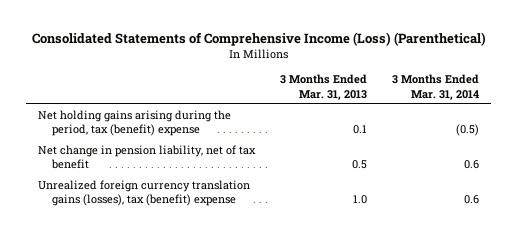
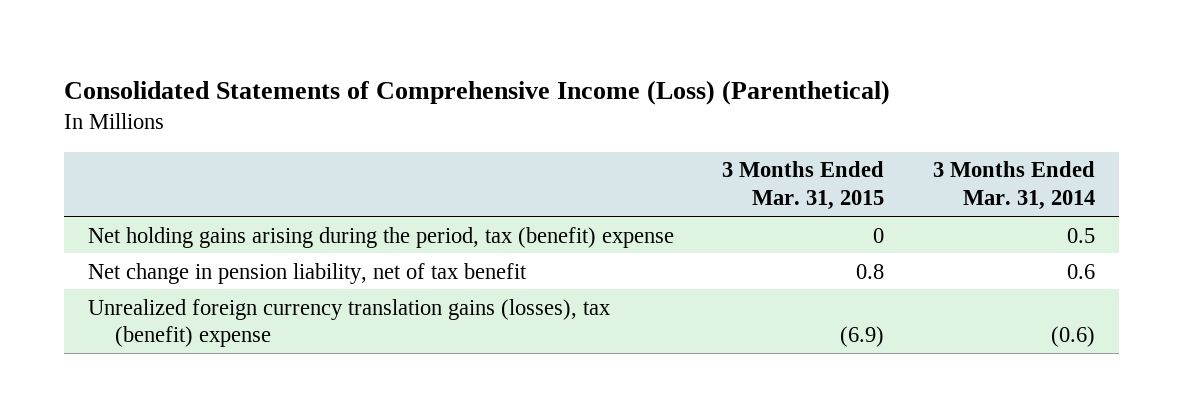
- | 3 Months Ended Mar. 31, 2013 | 3 Months Ended Mar. 31, 2014
+ | 3 Months Ended Mar. 31, 2015 | 3 Months Ended Mar. 31, 2014
- Net holding gains arising during the period, tax (benefit) expense | 0.1 | (0.5)
+ Net holding gains arising during the period, tax (benefit) expense | 0 | 0.5
- Unrealized foreign currency translation gains (losses), tax (benefit) expense | 1.0 | 0.6
+ Unrealized foreign currency translation gains (losses), tax (benefit) expense | (6.9) | (0.6)

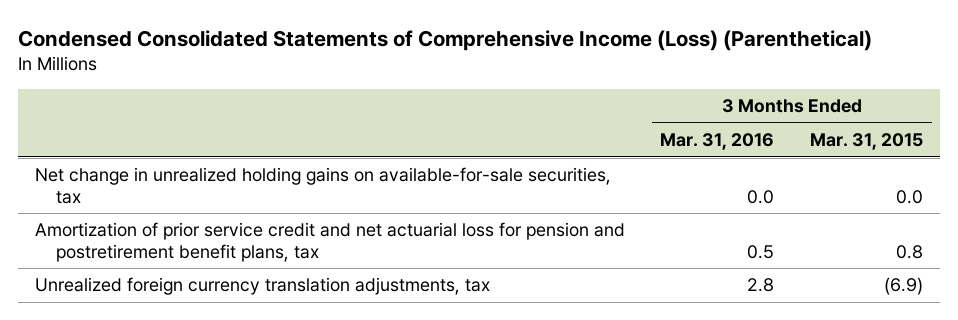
- Consolidated Statements of Comprehensive Income (Loss) (Parenthetical)
+ Condensed Consolidated Statements of Comprehensive Income (Loss) (Parenthetical)
- | 3 Months Ended Mar. 31, 2015 | 3 Months Ended Mar. 31, 2014
+ | 3 Months Ended Mar. 31, 2016 | 3 Months Ended Mar. 31, 2015
- Net holding gains arising during the period, tax (benefit) expense | 0 | 0.5
- Net change in pension liability, net of tax benefit | 0.8 | 0.6
- Unrealized foreign currency translation gains (losses), tax (benefit) expense | (6.9) | (0.6)
+ Net change in unrealized holding gains on available-for-sale securities, tax | 0.0 | 0.0
+ Amortization of prior service credit and net actuarial loss for pension and postretirement benefit plans, tax | 0.5 | 0.8
+ Unrealized foreign currency translation adjustments, tax | 2.8 | (6.9)

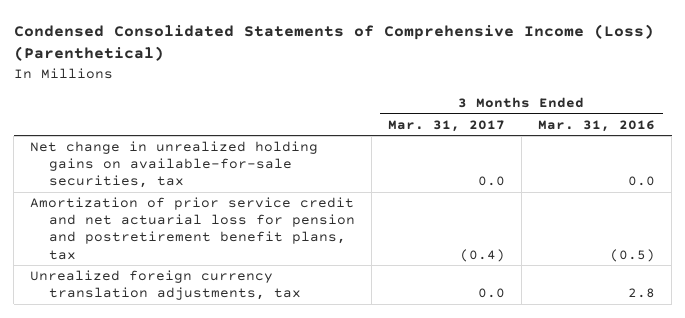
- | 3 Months Ended Mar. 31, 2016 | 3 Months Ended Mar. 31, 2015
+ | 3 Months Ended Mar. 31, 2017 | 3 Months Ended Mar. 31, 2016
- Amortization of prior service credit and net actuarial loss for pension and postretirement benefit plans, tax | 0.5 | 0.8
+ Amortization of prior service credit and net actuarial loss for pension and postretirement benefit plans, tax | (0.4) | (0.5)

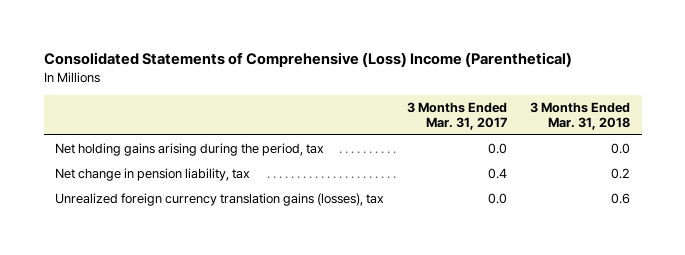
- Condensed Consolidated Statements of Comprehensive Income (Loss) (Parenthetical)
+ Consolidated Statements of Comprehensive (Loss) Income (Parenthetical)
- | 3 Months Ended Mar. 31, 2017 | 3 Months Ended Mar. 31, 2016
+ | 3 Months Ended Mar. 31, 2017 | 3 Months Ended Mar. 31, 2018
- Net change in unrealized holding gains on available-for-sale securities, tax | 0.0 | 0.0
- Amortization of prior service credit and net actuarial loss for pension and postretirement benefit plans, tax | (0.4) | (0.5)
- Unrealized foreign currency translation adjustments, tax | 0.0 | 2.8
+ Net holding gains arising during the period, tax | 0.0 | 0.0
+ Net change in pension liability, tax | 0.4 | 0.2
+ Unrealized foreign currency translation gains (losses), tax | 0.0 | 0.6

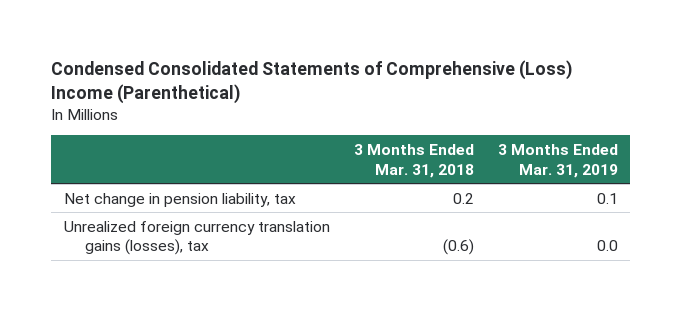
- Consolidated Statements of Comprehensive (Loss) Income (Parenthetical)
+ Condensed Consolidated Statements of Comprehensive (Loss) Income (Parenthetical)
- | 3 Months Ended Mar. 31, 2017 | 3 Months Ended Mar. 31, 2018
+ | 3 Months Ended Mar. 31, 2018 | 3 Months Ended Mar. 31, 2019
- Net holding gains arising during the period, tax | 0.0 | 0.0
- Unrealized foreign currency translation gains (losses), tax | 0.0 | 0.6
+ Unrealized foreign currency translation gains (losses), tax | (0.6) | 0.0

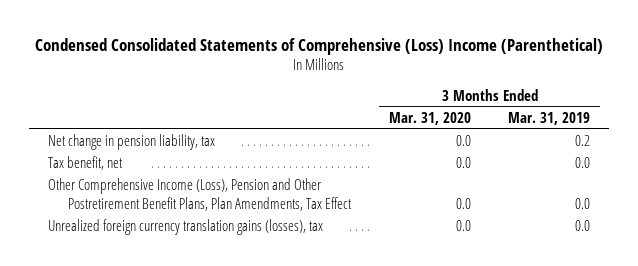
- | 3 Months Ended Mar. 31, 2018 | 3 Months Ended Mar. 31, 2019
+ | 3 Months Ended Mar. 31, 2020 | 3 Months Ended Mar. 31, 2019
- Net change in pension liability, tax | 0.2 | 0.1
+ Net change in pension liability, tax | 0.0 | 0.2
+ Tax benefit, net | 0.0 | 0.0
+ Other Comprehensive Income (Loss), Pension and Other Postretirement Benefit Plans, Plan Amendments, Tax Effect | 0.0 | 0.0

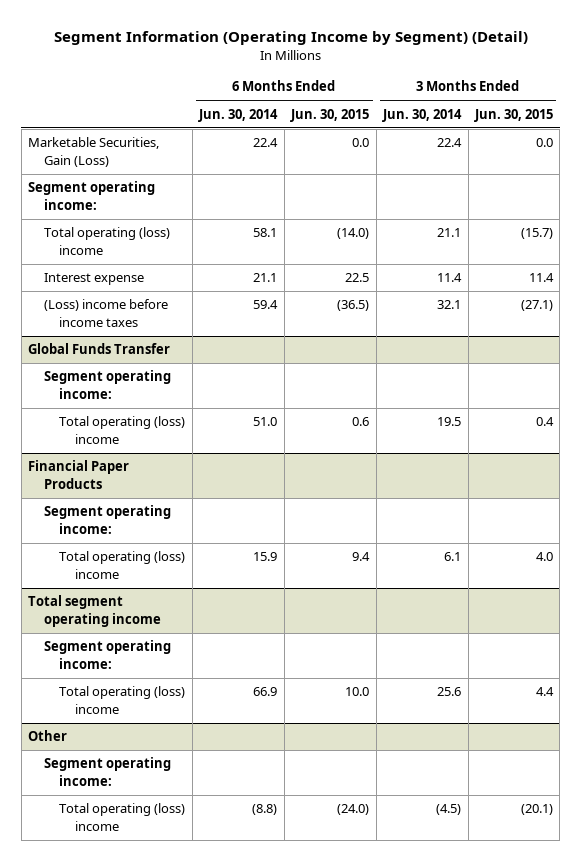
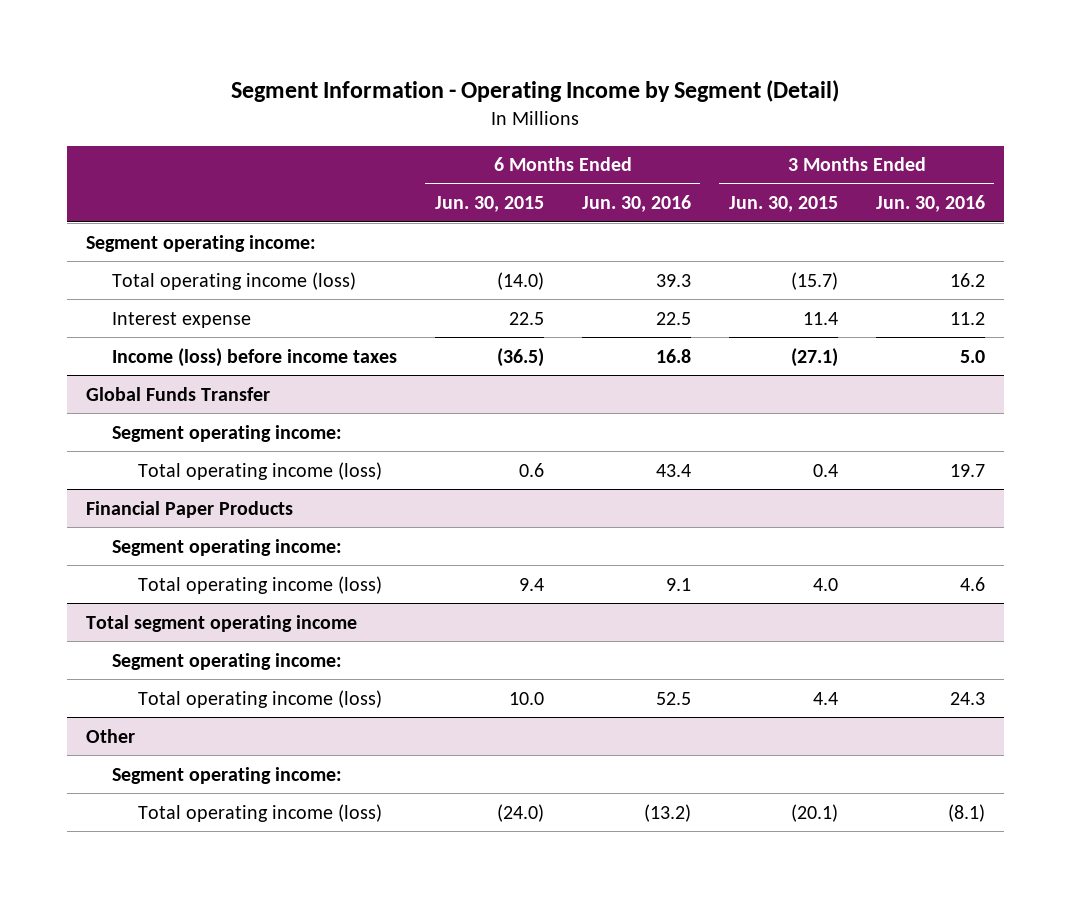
- Segment Information (Operating Income by Segment) (Detail)
+ Segment Information - Operating Income by Segment (Detail)
- | 6 Months Ended Jun. 30, 2014 | 6 Months Ended Jun. 30, 2015 | 3 Months Ended Jun. 30, 2014 | 3 Months Ended Jun. 30, 2015
+ | 6 Months Ended Jun. 30, 2015 | 6 Months Ended Jun. 30, 2016 | 3 Months Ended Jun. 30, 2015 | 3 Months Ended Jun. 30, 2016
- Marketable Securities, Gain (Loss) | 22.4 | 0.0 | 22.4 | 0.0
- Total operating (loss) income | 58.1 | (14.0) | 21.1 | (15.7)
+ Total operating income (loss) | (14.0) | 39.3 | (15.7) | 16.2
- (Loss) income before income taxes | 59.4 | (36.5) | 32.1 | (27.1)
+ Income (loss) before income taxes | (36.5) | 16.8 | (27.1) | 5.0
@ Global Funds Transfer
- Total operating (loss) income | 51.0 | 0.6 | 19.5 | 0.4
+ Total operating income (loss) | 0.6 | 43.4 | 0.4 | 19.7
@ Financial Paper Products
- Total operating (loss) income | 15.9 | 9.4 | 6.1 | 4.0
+ Total operating income (loss) | 9.4 | 9.1 | 4.0 | 4.6
@ Total segment operating income
- Total operating (loss) income | 66.9 | 10.0 | 25.6 | 4.4
+ Total operating income (loss) | 10.0 | 52.5 | 4.4 | 24.3
@ Other
- Total operating (loss) income | (8.8) | (24.0) | (4.5) | (20.1)
+ Total operating income (loss) | (24.0) | (13.2) | (20.1) | (8.1)

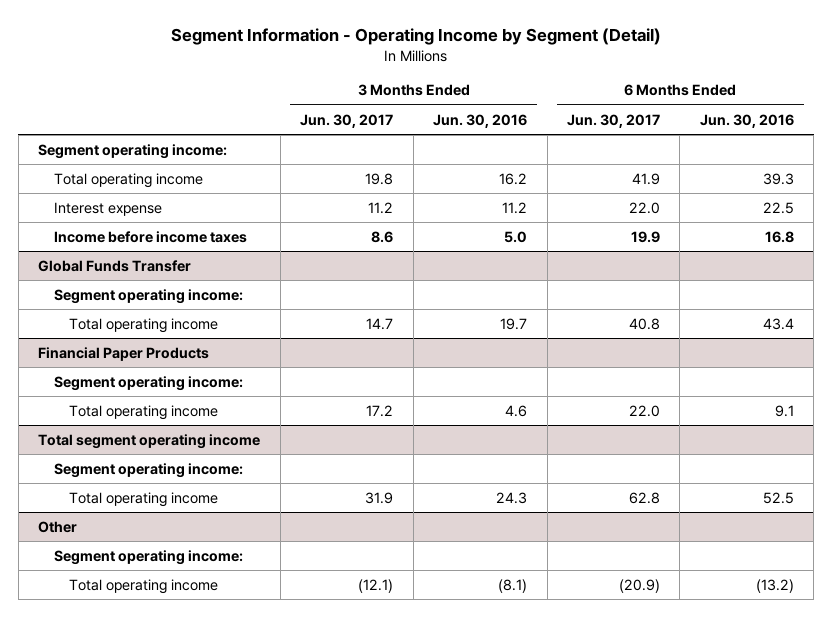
- | 6 Months Ended Jun. 30, 2015 | 6 Months Ended Jun. 30, 2016 | 3 Months Ended Jun. 30, 2015 | 3 Months Ended Jun. 30, 2016
+ | 3 Months Ended Jun. 30, 2017 | 3 Months Ended Jun. 30, 2016 | 6 Months Ended Jun. 30, 2017 | 6 Months Ended Jun. 30, 2016
- Total operating income (loss) | (14.0) | 39.3 | (15.7) | 16.2
+ Total operating income | 19.8 | 16.2 | 41.9 | 39.3
- Income (loss) before income taxes | (36.5) | 16.8 | (27.1) | 5.0
+ Income before income taxes | 8.6 | 5.0 | 19.9 | 16.8
@ Global Funds Transfer
- Total operating income (loss) | 0.6 | 43.4 | 0.4 | 19.7
+ Total operating income | 14.7 | 19.7 | 40.8 | 43.4
@ Financial Paper Products
- Total operating income (loss) | 9.4 | 9.1 | 4.0 | 4.6
+ Total operating income | 17.2 | 4.6 | 22.0 | 9.1
@ Total segment operating income
- Total operating income (loss) | 10.0 | 52.5 | 4.4 | 24.3
+ Total operating income | 31.9 | 24.3 | 62.8 | 52.5
@ Other
- Total operating income (loss) | (24.0) | (13.2) | (20.1) | (8.1)
+ Total operating income | (12.1) | (8.1) | (20.9) | (13.2)

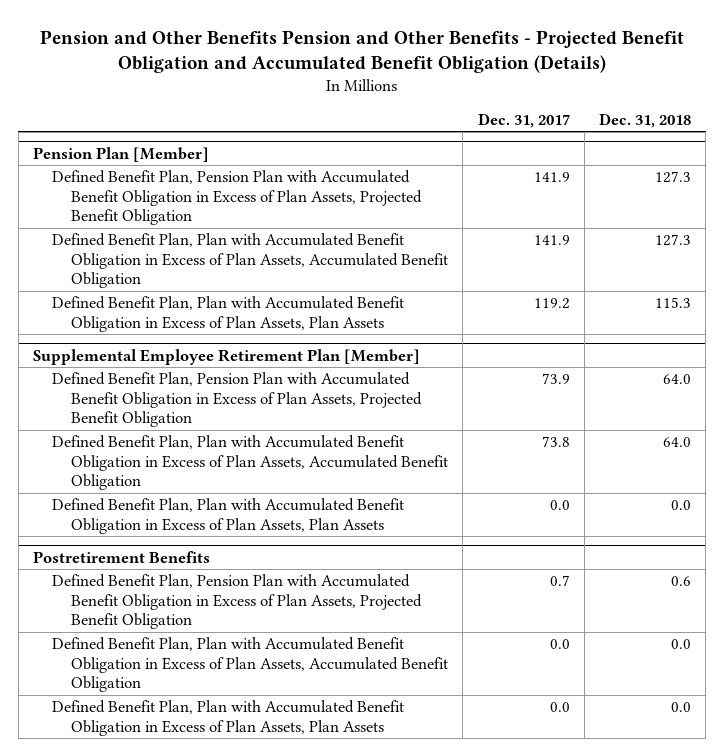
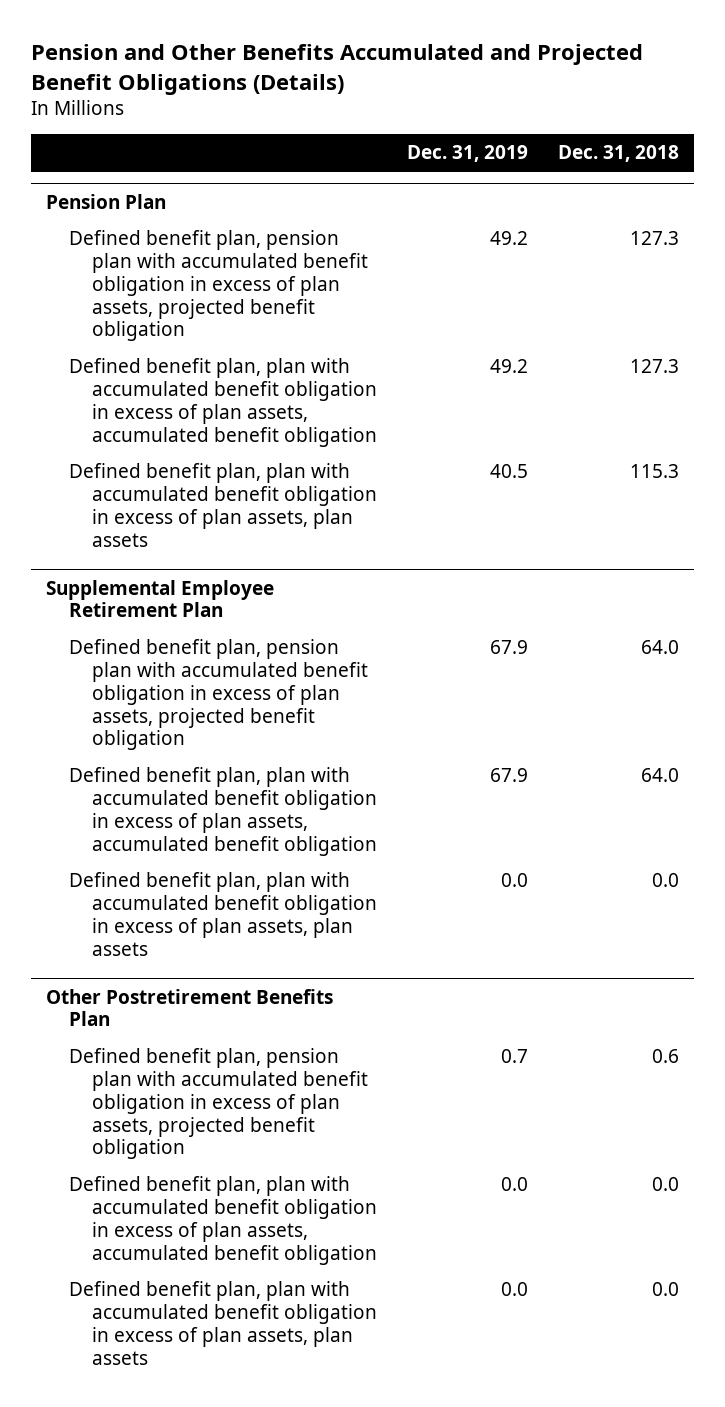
- Pension and Other Benefits Pension and Other Benefits - Projected Benefit Obligation and Accumulated Benefit Obligation (Details)
+ Pension and Other Benefits Accumulated and Projected Benefit Obligations (Details)
- | Dec. 31, 2017 | Dec. 31, 2018
+ | Dec. 31, 2019 | Dec. 31, 2018
- Pension Plan [Member]
- Defined Benefit Plan, Pension Plan with Accumulated Benefit Obligation in Excess of Plan Assets, Projected Benefit Obligation | 141.9 | 127.3
- Defined Benefit Plan, Plan with Accumulated Benefit Obligation in Excess of Plan Assets, Accumulated Benefit Obligation | 141.9 | 127.3
- Defined Benefit Plan, Plan with Accumulated Benefit Obligation in Excess of Plan Assets, Plan Assets | 119.2 | 115.3
- Supplemental Employee Retirement Plan [Member]
- Defined Benefit Plan, Pension Plan with Accumulated Benefit Obligation in Excess of Plan Assets, Projected Benefit Obligation | 73.9 | 64.0
- Defined Benefit Plan, Plan with Accumulated Benefit Obligation in Excess of Plan Assets, Accumulated Benefit Obligation | 73.8 | 64.0
- Defined Benefit Plan, Plan with Accumulated Benefit Obligation in Excess of Plan Assets, Plan Assets | 0.0 | 0.0
- Postretirement Benefits
- Defined Benefit Plan, Pension Plan with Accumulated Benefit Obligation in Excess of Plan Assets, Projected Benefit Obligation | 0.7 | 0.6
- Defined Benefit Plan, Plan with Accumulated Benefit Obligation in Excess of Plan Assets, Accumulated Benefit Obligation | 0.0 | 0.0
- Defined Benefit Plan, Plan with Accumulated Benefit Obligation in Excess of Plan Assets, Plan Assets | 0.0 | 0.0
+ Pension Plan
+ Defined benefit plan, pension plan with accumulated benefit obligation in excess of plan assets, projected benefit obligation | 49.2 | 127.3
+ Defined benefit plan, plan with accumulated benefit obligation in excess of plan assets, accumulated benefit obligation | 49.2 | 127.3
+ Defined benefit plan, plan with accumulated benefit obligation in excess of plan assets, plan assets | 40.5 | 115.3
+ Supplemental Employee Retirement Plan
+ Defined benefit plan, pension plan with accumulated benefit obligation in excess of plan assets, projected benefit obligation | 67.9 | 64.0
+ Defined benefit plan, plan with accumulated benefit obligation in excess of plan assets, accumulated benefit obligation | 67.9 | 64.0
+ Defined benefit plan, plan with accumulated benefit obligation in excess of plan assets, plan assets | 0.0 | 0.0
+ Other Postretirement Benefits Plan
+ Defined benefit plan, pension plan with accumulated benefit obligation in excess of plan assets, projected benefit obligation | 0.7 | 0.6
+ Defined benefit plan, plan with accumulated benefit obligation in excess of plan assets, accumulated benefit obligation | 0.0 | 0.0
+ Defined benefit plan, plan with accumulated benefit obligation in excess of plan assets, plan assets | 0.0 | 0.0

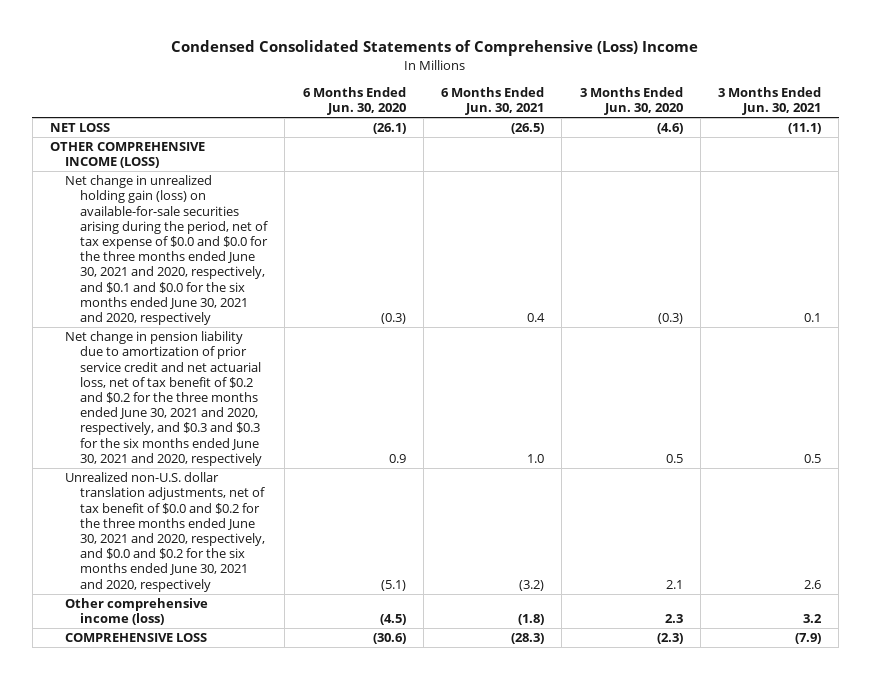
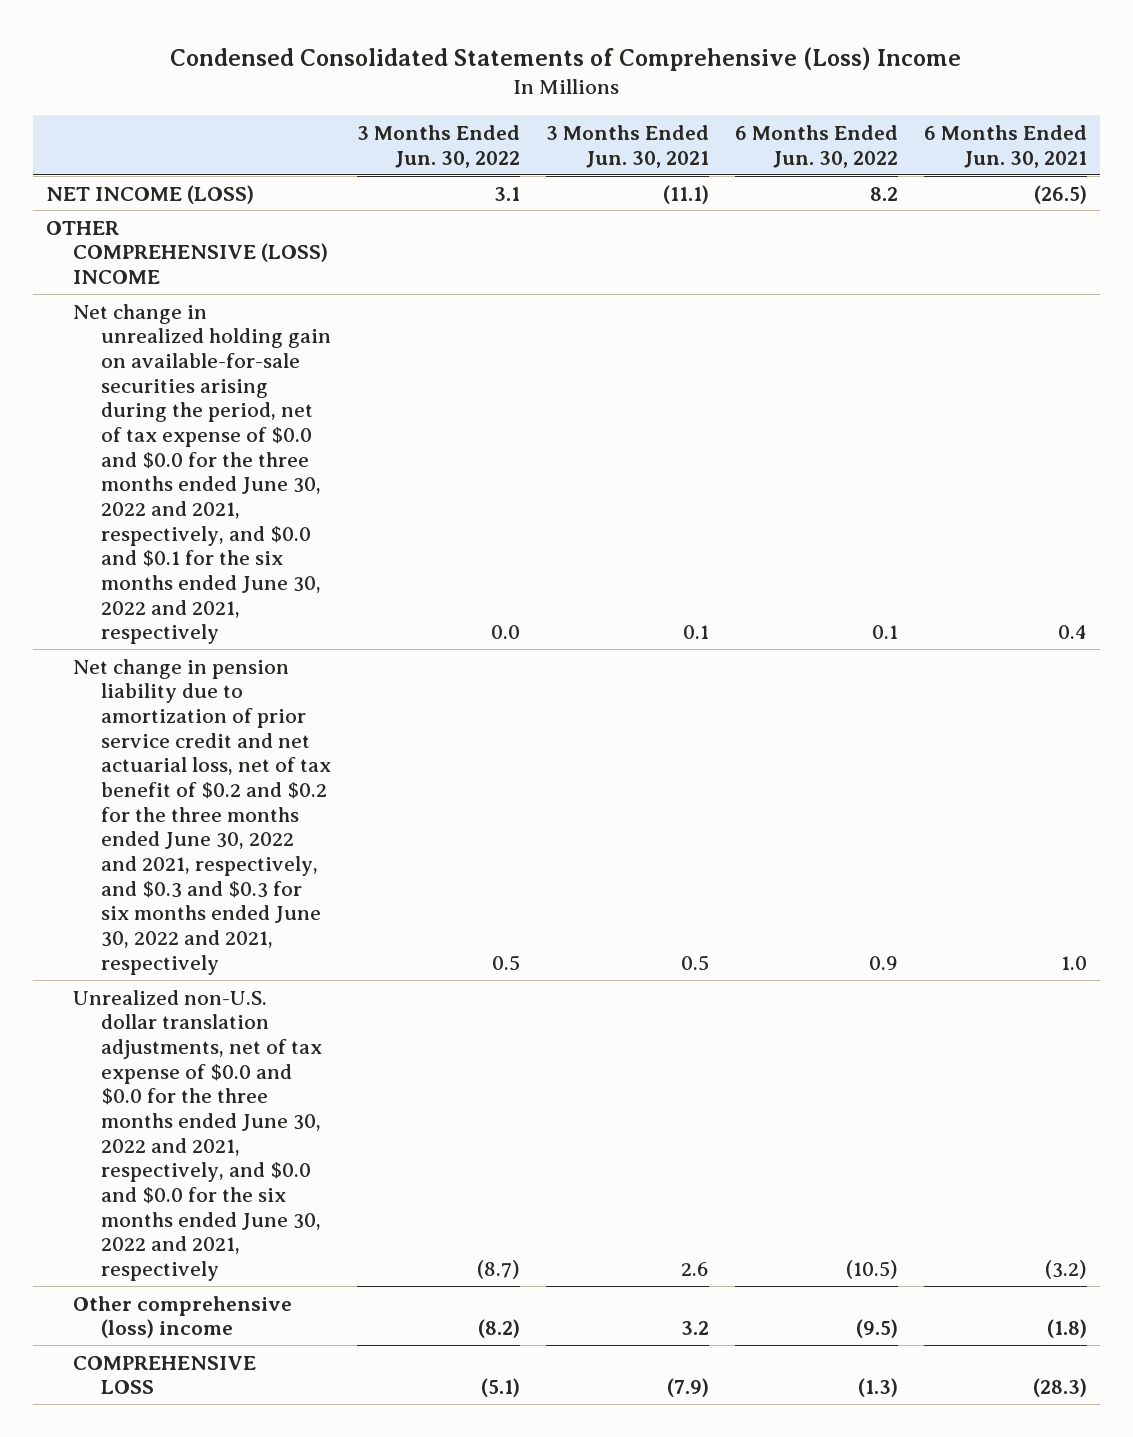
- | 6 Months Ended Jun. 30, 2020 | 6 Months Ended Jun. 30, 2021 | 3 Months Ended Jun. 30, 2020 | 3 Months Ended Jun. 30, 2021
+ | 3 Months Ended Jun. 30, 2022 | 3 Months Ended Jun. 30, 2021 | 6 Months Ended Jun. 30, 2022 | 6 Months Ended Jun. 30, 2021
- NET LOSS | (26.1) | (26.5) | (4.6) | (11.1)
- OTHER COMPREHENSIVE INCOME (LOSS)
- Net change in unrealized holding gain (loss) on available-for-sale securities arising during the period, net of tax expense of $0.0 and $0.0 for the three months ended June 30, 2021 and 2020, respectively, and $0.1 and $0.0 for the six months ended June 30, 2021 and 2020, respectively | (0.3) | 0.4 | (0.3) | 0.1
- Net change in pension liability due to amortization of prior service credit and net actuarial loss, net of tax benefit of $0.2 and $0.2 for the three months ended June 30, 2021 and 2020, respectively, and $0.3 and $0.3 for the six months ended June 30, 2021 and 2020, respectively | 0.9 | 1.0 | 0.5 | 0.5
- Unrealized non-U.S. dollar translation adjustments, net of tax benefit of $0.0 and $0.2 for the three months ended June 30, 2021 and 2020, respectively, and $0.0 and $0.2 for the six months ended June 30, 2021 and 2020, respectively | (5.1) | (3.2) | 2.1 | 2.6
- Other comprehensive income (loss) | (4.5) | (1.8) | 2.3 | 3.2
+ NET INCOME (LOSS) | 3.1 | (11.1) | 8.2 | (26.5)
+ OTHER COMPREHENSIVE (LOSS) INCOME
+ Net change in unrealized holding gain on available-for-sale securities arising during the period, net of tax expense of $0.0 and $0.0 for the three months ended June 30, 2022 and 2021, respectively, and $0.0 and $0.1 for the six months ended June 30, 2022 and 2021, respectively | 0.0 | 0.1 | 0.1 | 0.4
+ Net change in pension liability due to amortization of prior service credit and net actuarial loss, net of tax benefit of $0.2 and $0.2 for the three months ended June 30, 2022 and 2021, respectively, and $0.3 and $0.3 for six months ended June 30, 2022 and 2021, respectively | 0.5 | 0.5 | 0.9 | 1.0
+ Unrealized non-U.S. dollar translation adjustments, net of tax expense of $0.0 and $0.0 for the three months ended June 30, 2022 and 2021, respectively, and $0.0 and $0.0 for the six months ended June 30, 2022 and 2021, respectively | (8.7) | 2.6 | (10.5) | (3.2)
+ Other comprehensive (loss) income | (8.2) | 3.2 | (9.5) | (1.8)

